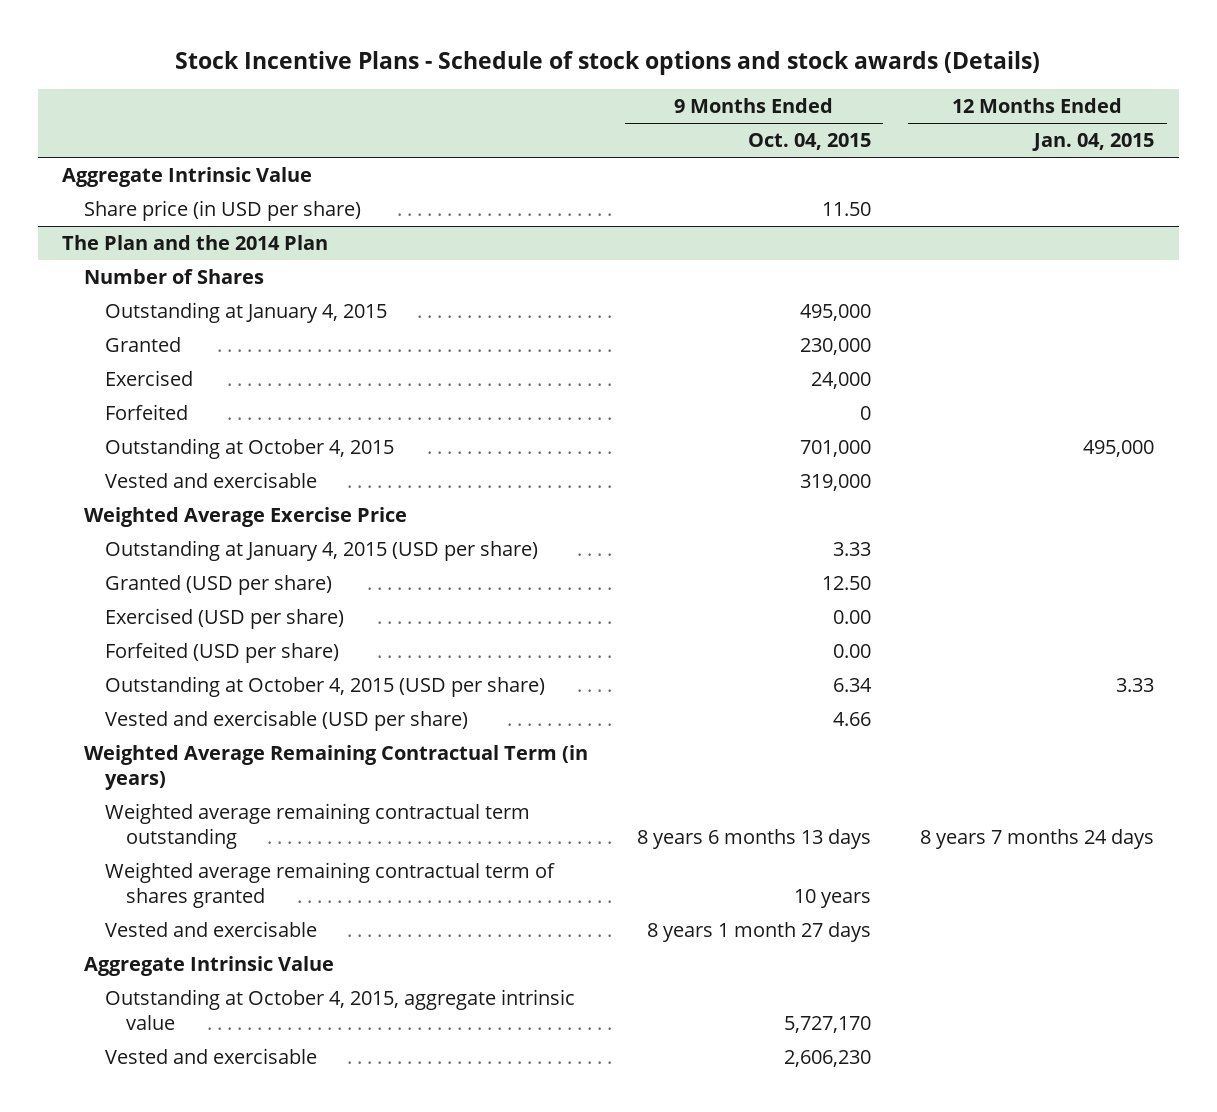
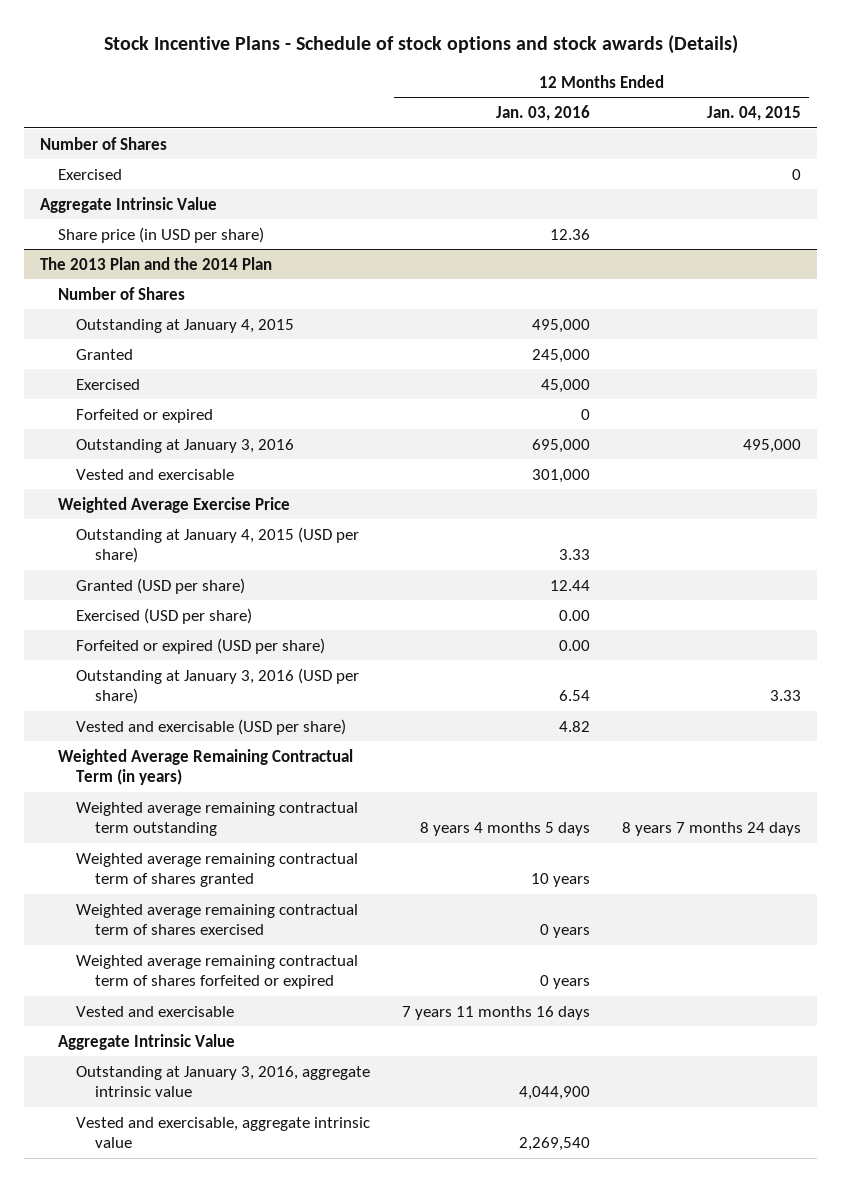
- | 9 Months Ended Oct. 04, 2015 | 12 Months Ended Jan. 04, 2015
+ | 12 Months Ended Jan. 03, 2016 | 12 Months Ended Jan. 04, 2015
+ Number of Shares
+ Exercised | | 0
- The Plan and the 2014 Plan
+ The 2013 Plan and the 2014 Plan
- Forfeited | 0 |
- Outstanding at October 4, 2015 | 701,000 | 495,000
+ Forfeited or expired | 0 |
+ Outstanding at January 3, 2016 | 695,000 | 495,000
- Forfeited (USD per share) | 0.00 |
- Outstanding at October 4, 2015 (USD per share) | 6.34 | 3.33
+ Forfeited or expired (USD per share) | 0.00 |
+ Outstanding at January 3, 2016 (USD per share) | 6.54 | 3.33
+ Weighted average remaining contractual term of shares exercised | 0 years |
+ Weighted average remaining contractual term of shares forfeited or expired | 0 years |
- Outstanding at October 4, 2015, aggregate intrinsic value | 5,727,170 |
- Vested and exercisable | 2,606,230 |
+ Outstanding at January 3, 2016, aggregate intrinsic value | 4,044,900 |
+ Vested and exercisable, aggregate intrinsic value | 2,269,540 |

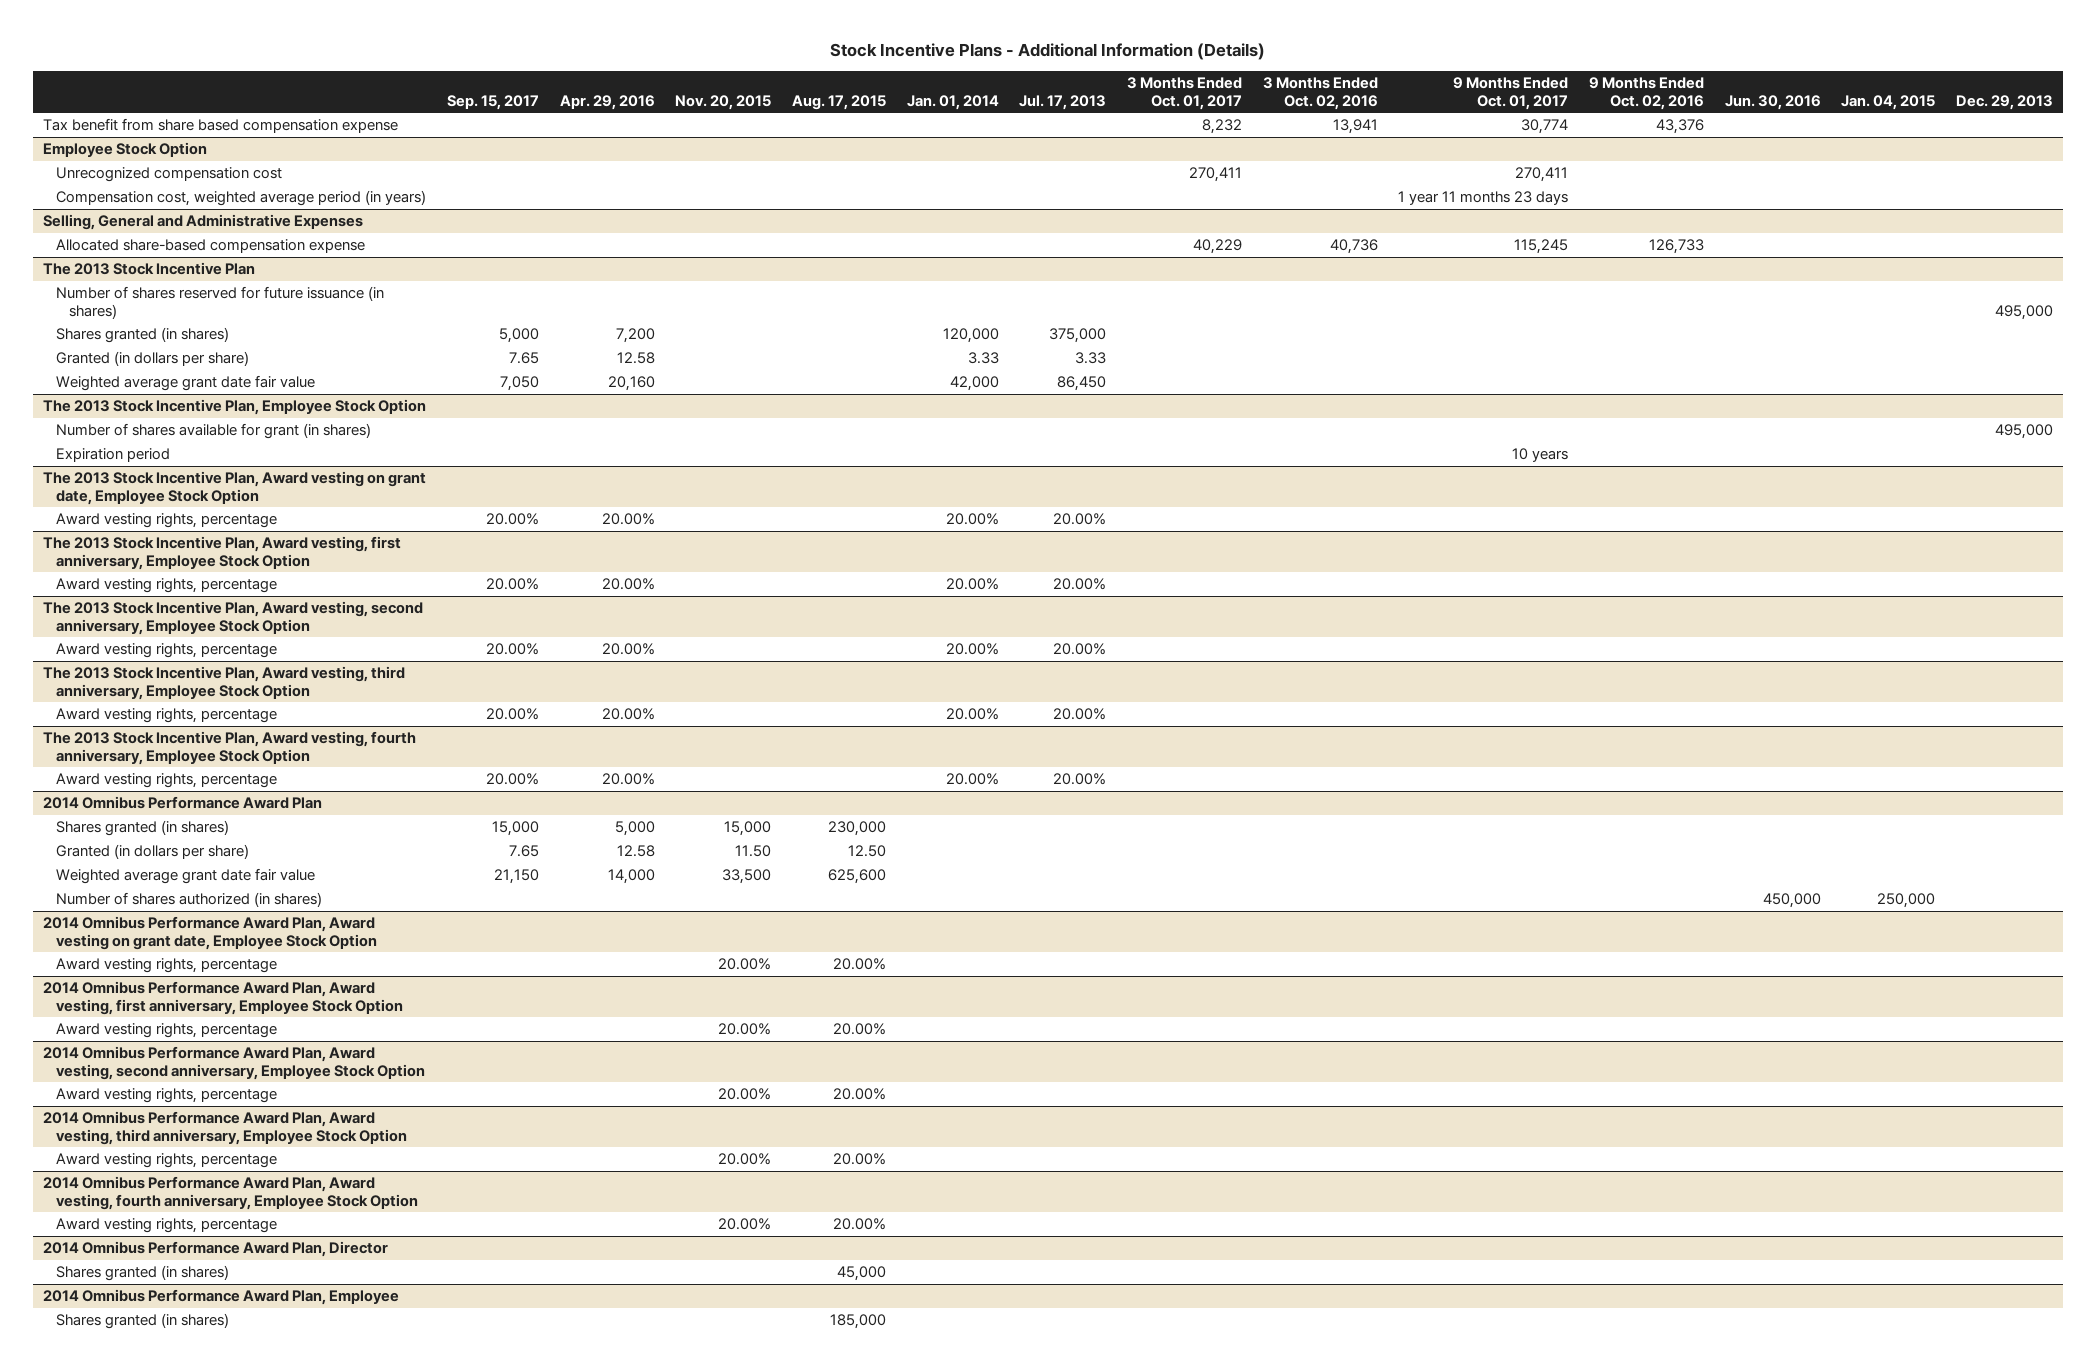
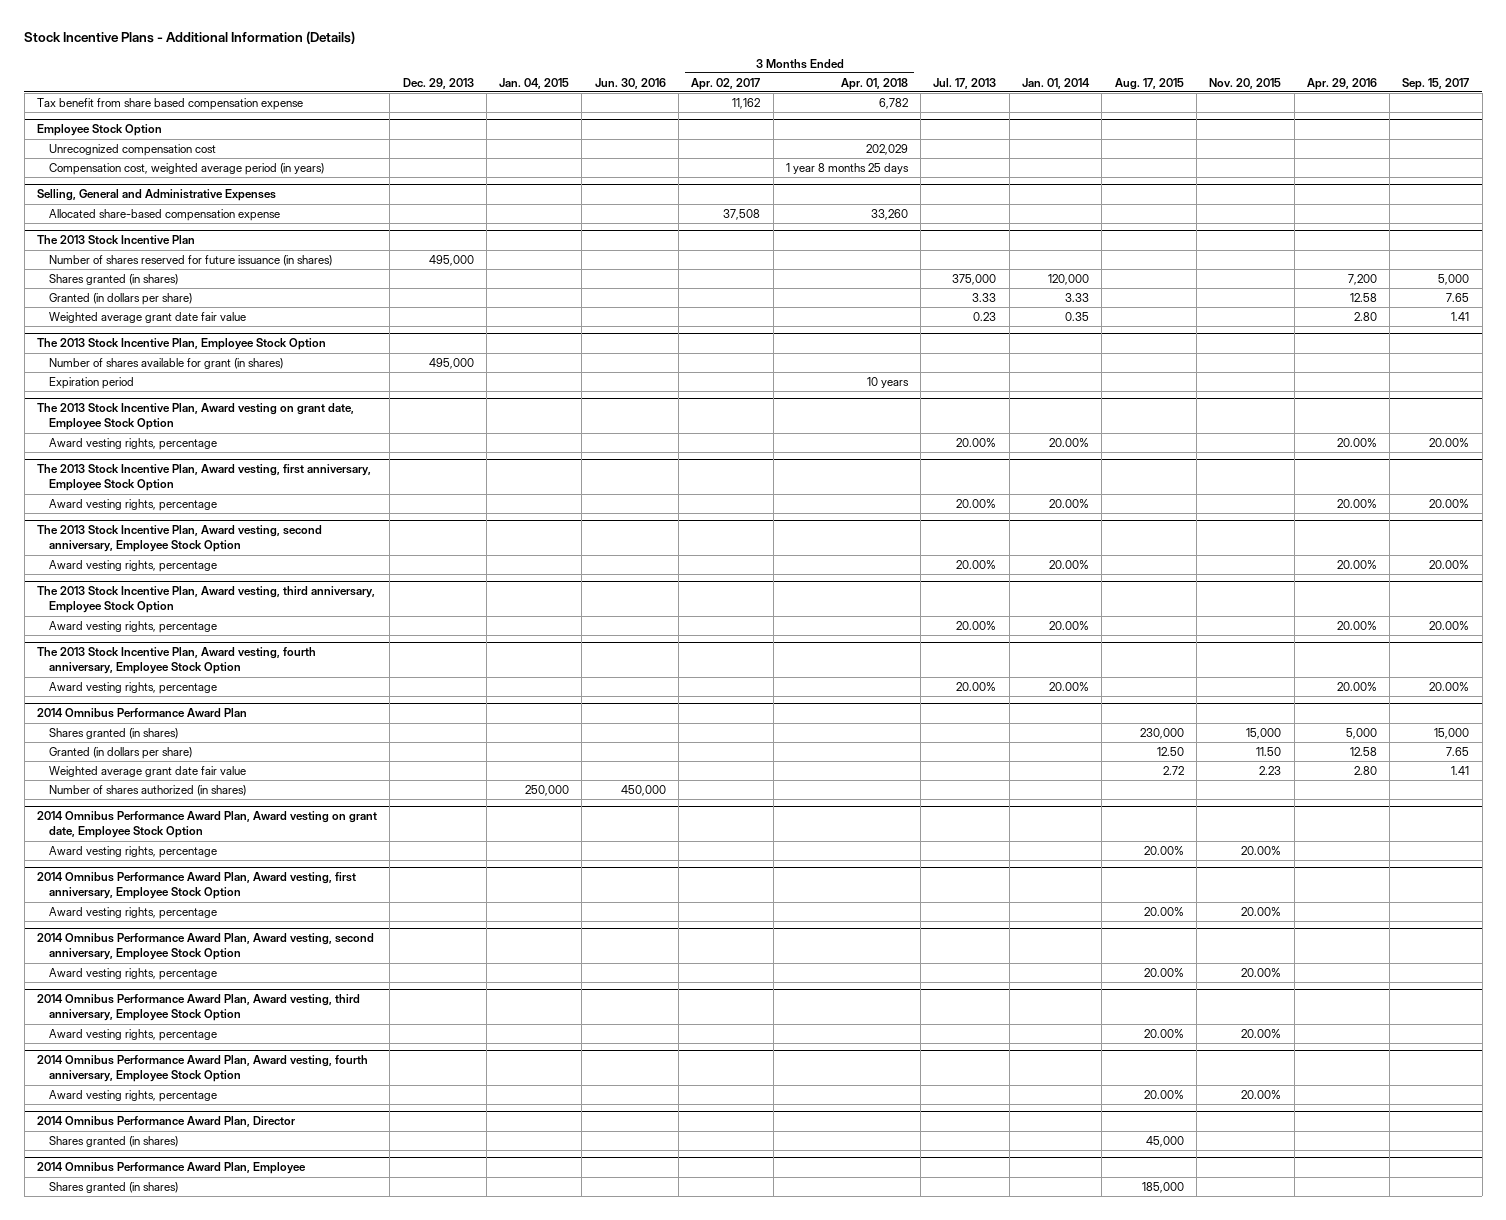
- | Sep. 15, 2017 | Apr. 29, 2016 | Nov. 20, 2015 | Aug. 17, 2015 | Jan. 01, 2014 | Jul. 17, 2013 | 3 Months Ended Oct. 01, 2017 | 3 Months Ended Oct. 02, 2016 | 9 Months Ended Oct. 01, 2017 | 9 Months Ended Oct. 02, 2016 | Jun. 30, 2016 | Jan. 04, 2015 | Dec. 29, 2013
+ | Dec. 29, 2013 | Jan. 04, 2015 | Jun. 30, 2016 | 3 Months Ended Apr. 02, 2017 | 3 Months Ended Apr. 01, 2018 | Jul. 17, 2013 | Jan. 01, 2014 | Aug. 17, 2015 | Nov. 20, 2015 | Apr. 29, 2016 | Sep. 15, 2017
@ The 2013 Stock Incentive Plan
- Weighted average grant date fair value | 7,050 | 20,160 | | | 42,000 | 86,450 | | | | | | |
+ Weighted average grant date fair value | | | | | | 0.23 | 0.35 | | | 2.80 | 1.41
@ 2014 Omnibus Performance Award Plan
- Weighted average grant date fair value | 21,150 | 14,000 | 33,500 | 625,600 | | | | | | | | |
+ Weighted average grant date fair value | | | | | | | | 2.72 | 2.23 | 2.80 | 1.41

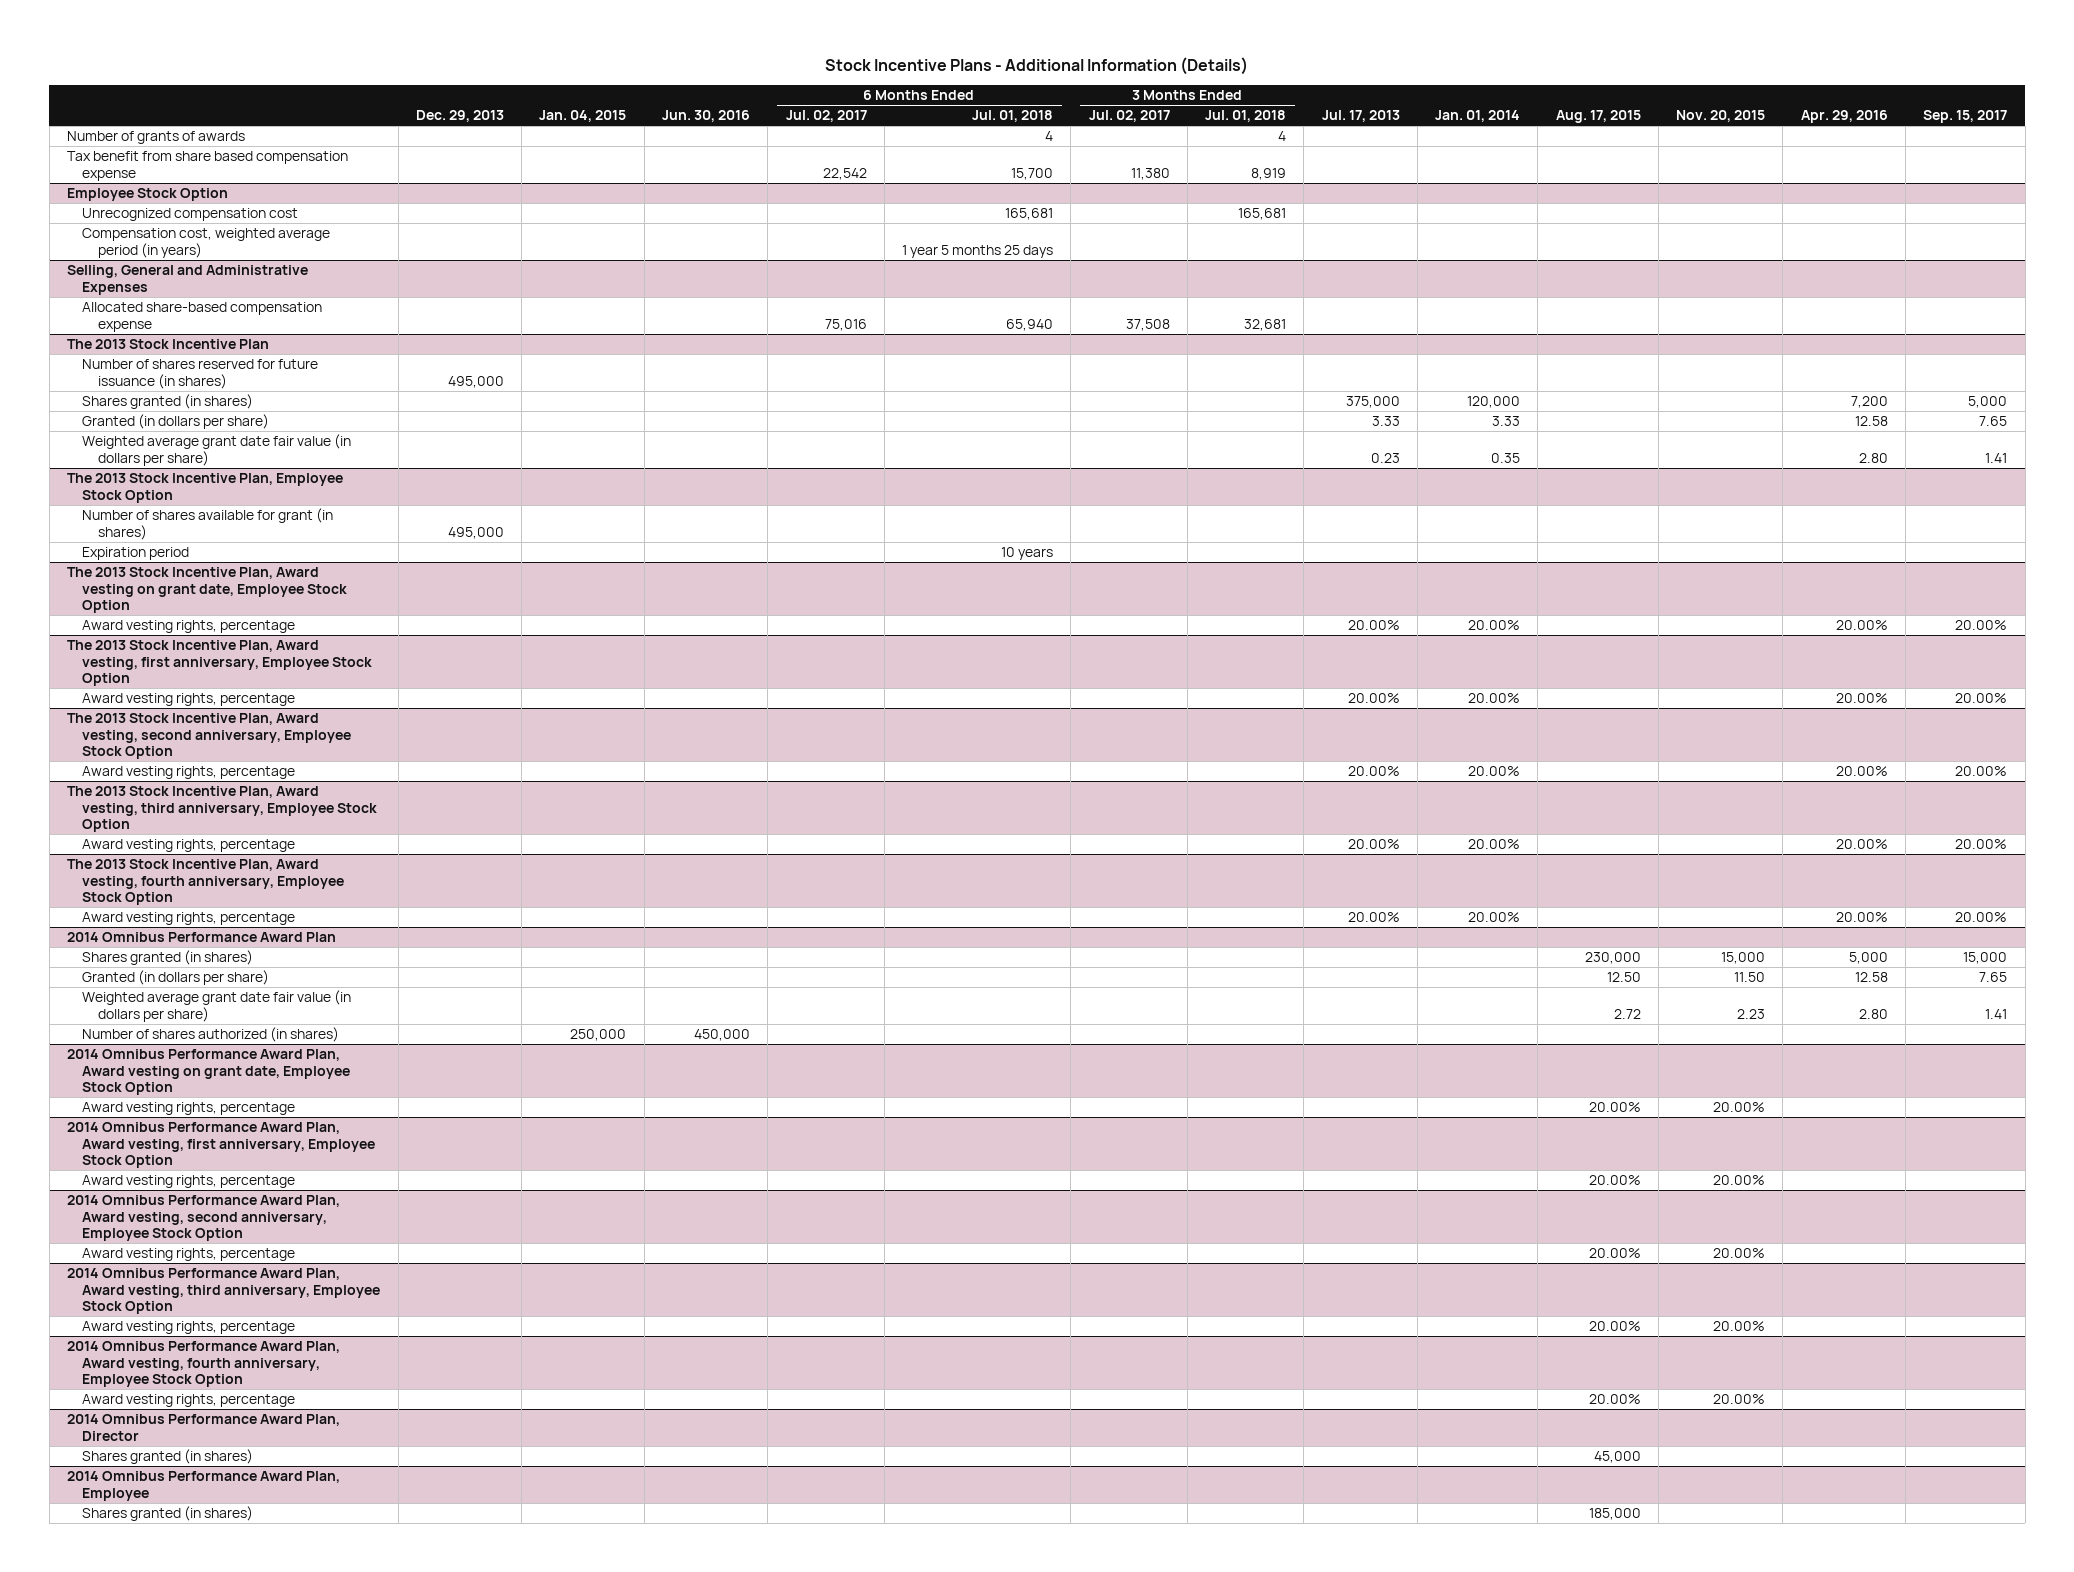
- | Dec. 29, 2013 | Jan. 04, 2015 | Jun. 30, 2016 | 3 Months Ended Apr. 02, 2017 | 3 Months Ended Apr. 01, 2018 | Jul. 17, 2013 | Jan. 01, 2014 | Aug. 17, 2015 | Nov. 20, 2015 | Apr. 29, 2016 | Sep. 15, 2017
+ | Dec. 29, 2013 | Jan. 04, 2015 | Jun. 30, 2016 | 6 Months Ended Jul. 02, 2017 | 6 Months Ended Jul. 01, 2018 | 3 Months Ended Jul. 02, 2017 | 3 Months Ended Jul. 01, 2018 | Jul. 17, 2013 | Jan. 01, 2014 | Aug. 17, 2015 | Nov. 20, 2015 | Apr. 29, 2016 | Sep. 15, 2017
+ Number of grants of awards | | | | | 4 | | 4 | | | | | |
@ The 2013 Stock Incentive Plan
- Weighted average grant date fair value | | | | | | 0.23 | 0.35 | | | 2.80 | 1.41
+ Weighted average grant date fair value (in dollars per share) | | | | | | | | 0.23 | 0.35 | | | 2.80 | 1.41
@ 2014 Omnibus Performance Award Plan
- Weighted average grant date fair value | | | | | | | | 2.72 | 2.23 | 2.80 | 1.41
+ Weighted average grant date fair value (in dollars per share) | | | | | | | | | | 2.72 | 2.23 | 2.80 | 1.41

